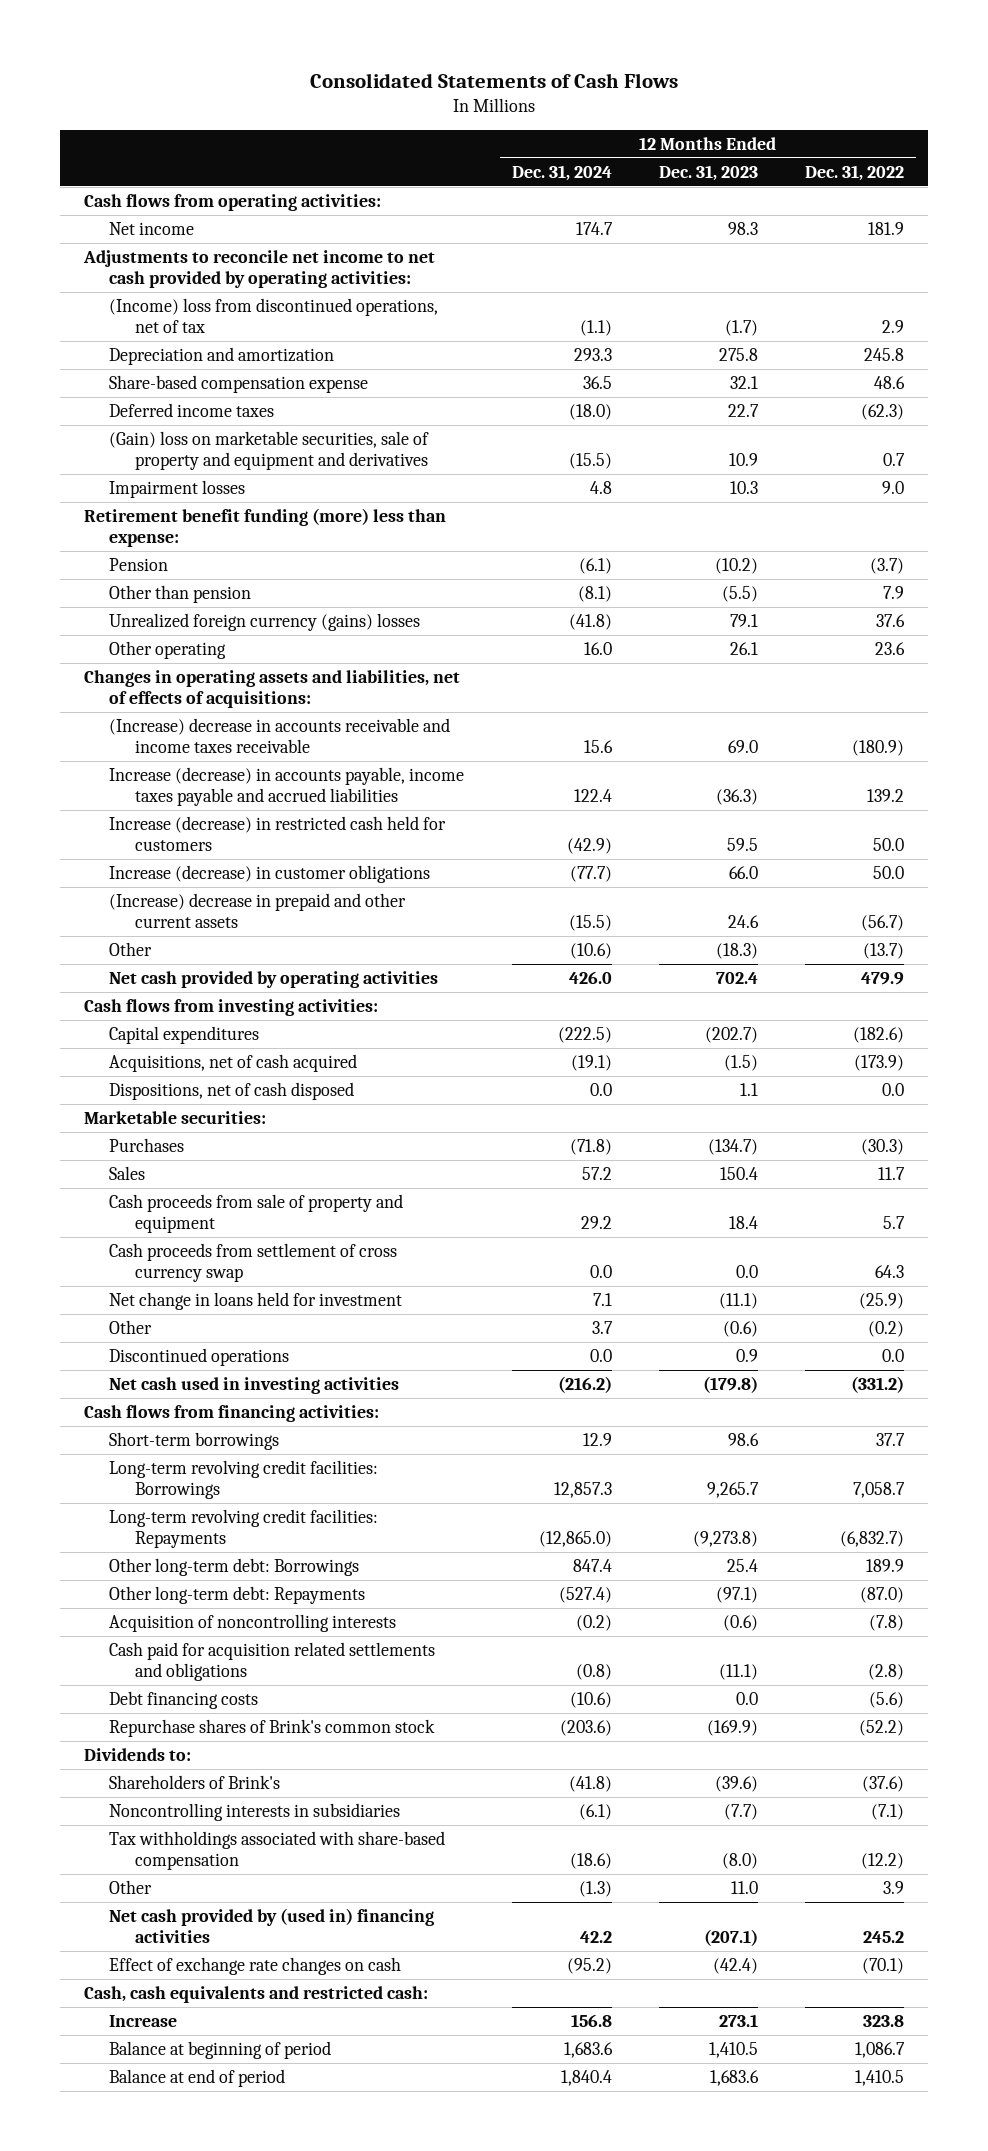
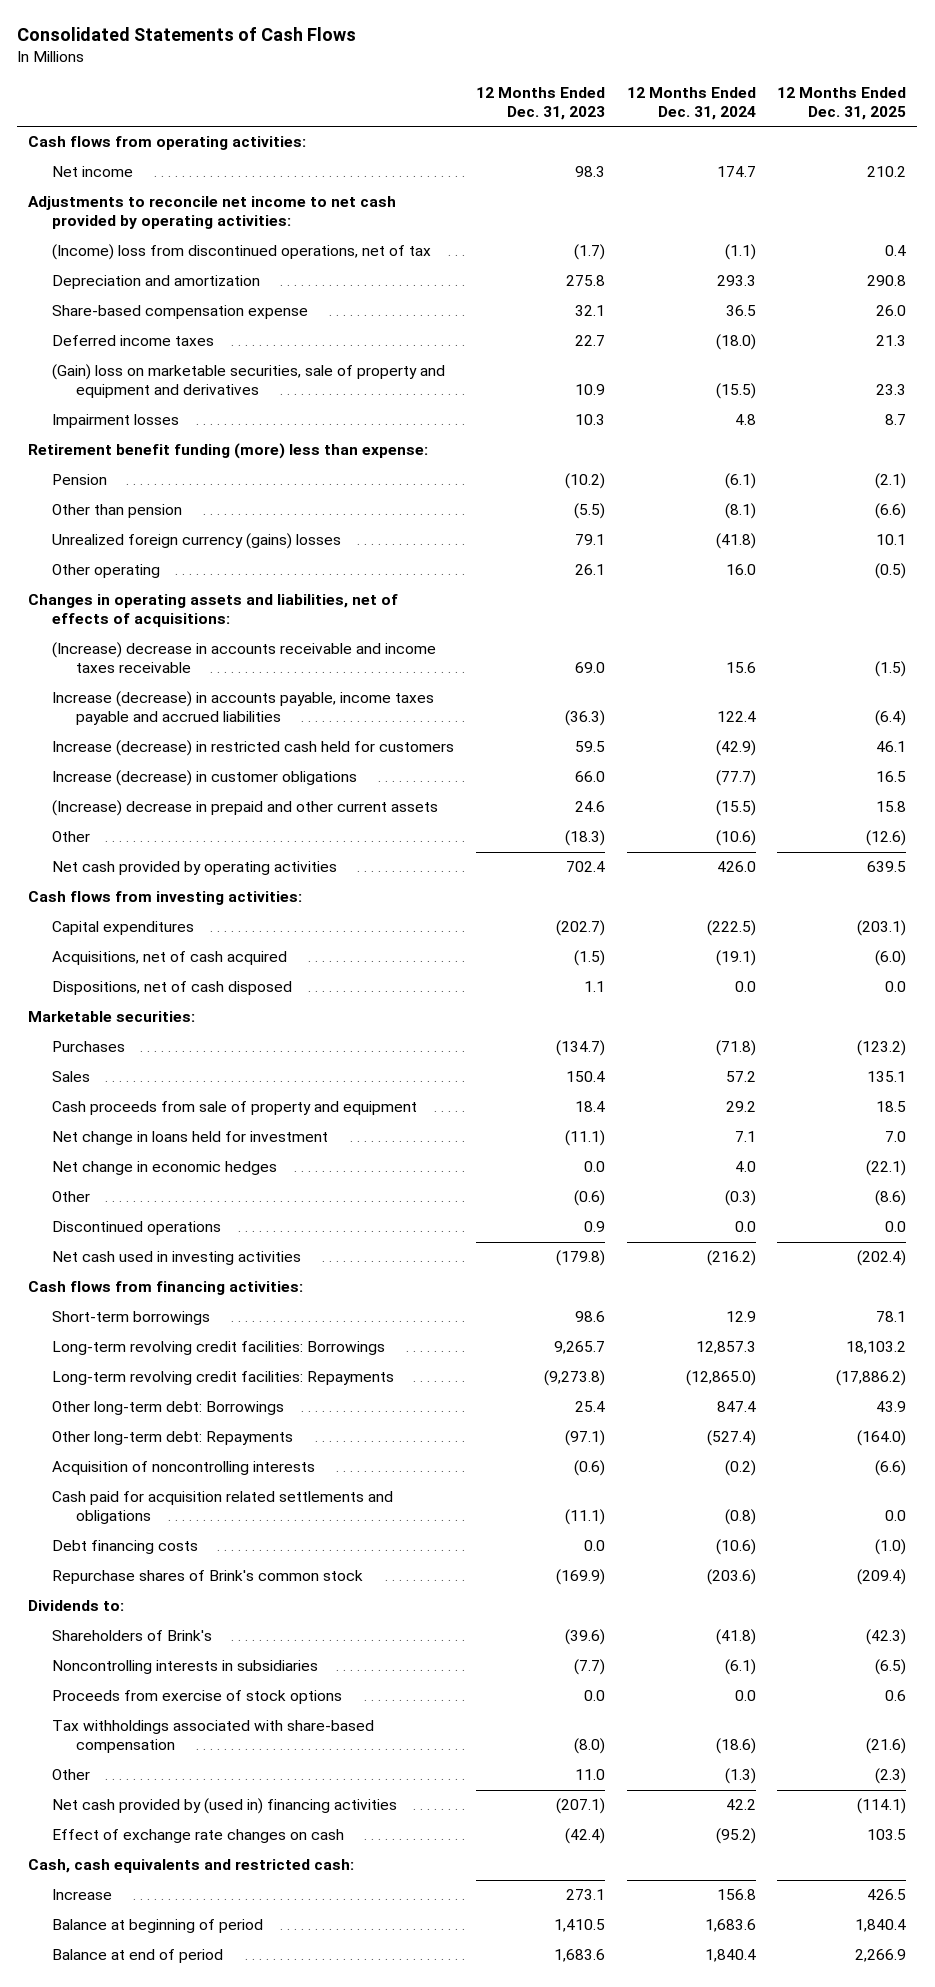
- | 12 Months Ended Dec. 31, 2024 | 12 Months Ended Dec. 31, 2023 | 12 Months Ended Dec. 31, 2022
+ | 12 Months Ended Dec. 31, 2023 | 12 Months Ended Dec. 31, 2024 | 12 Months Ended Dec. 31, 2025
- Cash proceeds from settlement of cross currency swap | 0.0 | 0.0 | 64.3
- Other | 3.7 | (0.6) | (0.2)
+ Net change in economic hedges | 0.0 | 4.0 | (22.1)
+ Other | (0.6) | (0.3) | (8.6)
+ Proceeds from exercise of stock options | 0.0 | 0.0 | 0.6

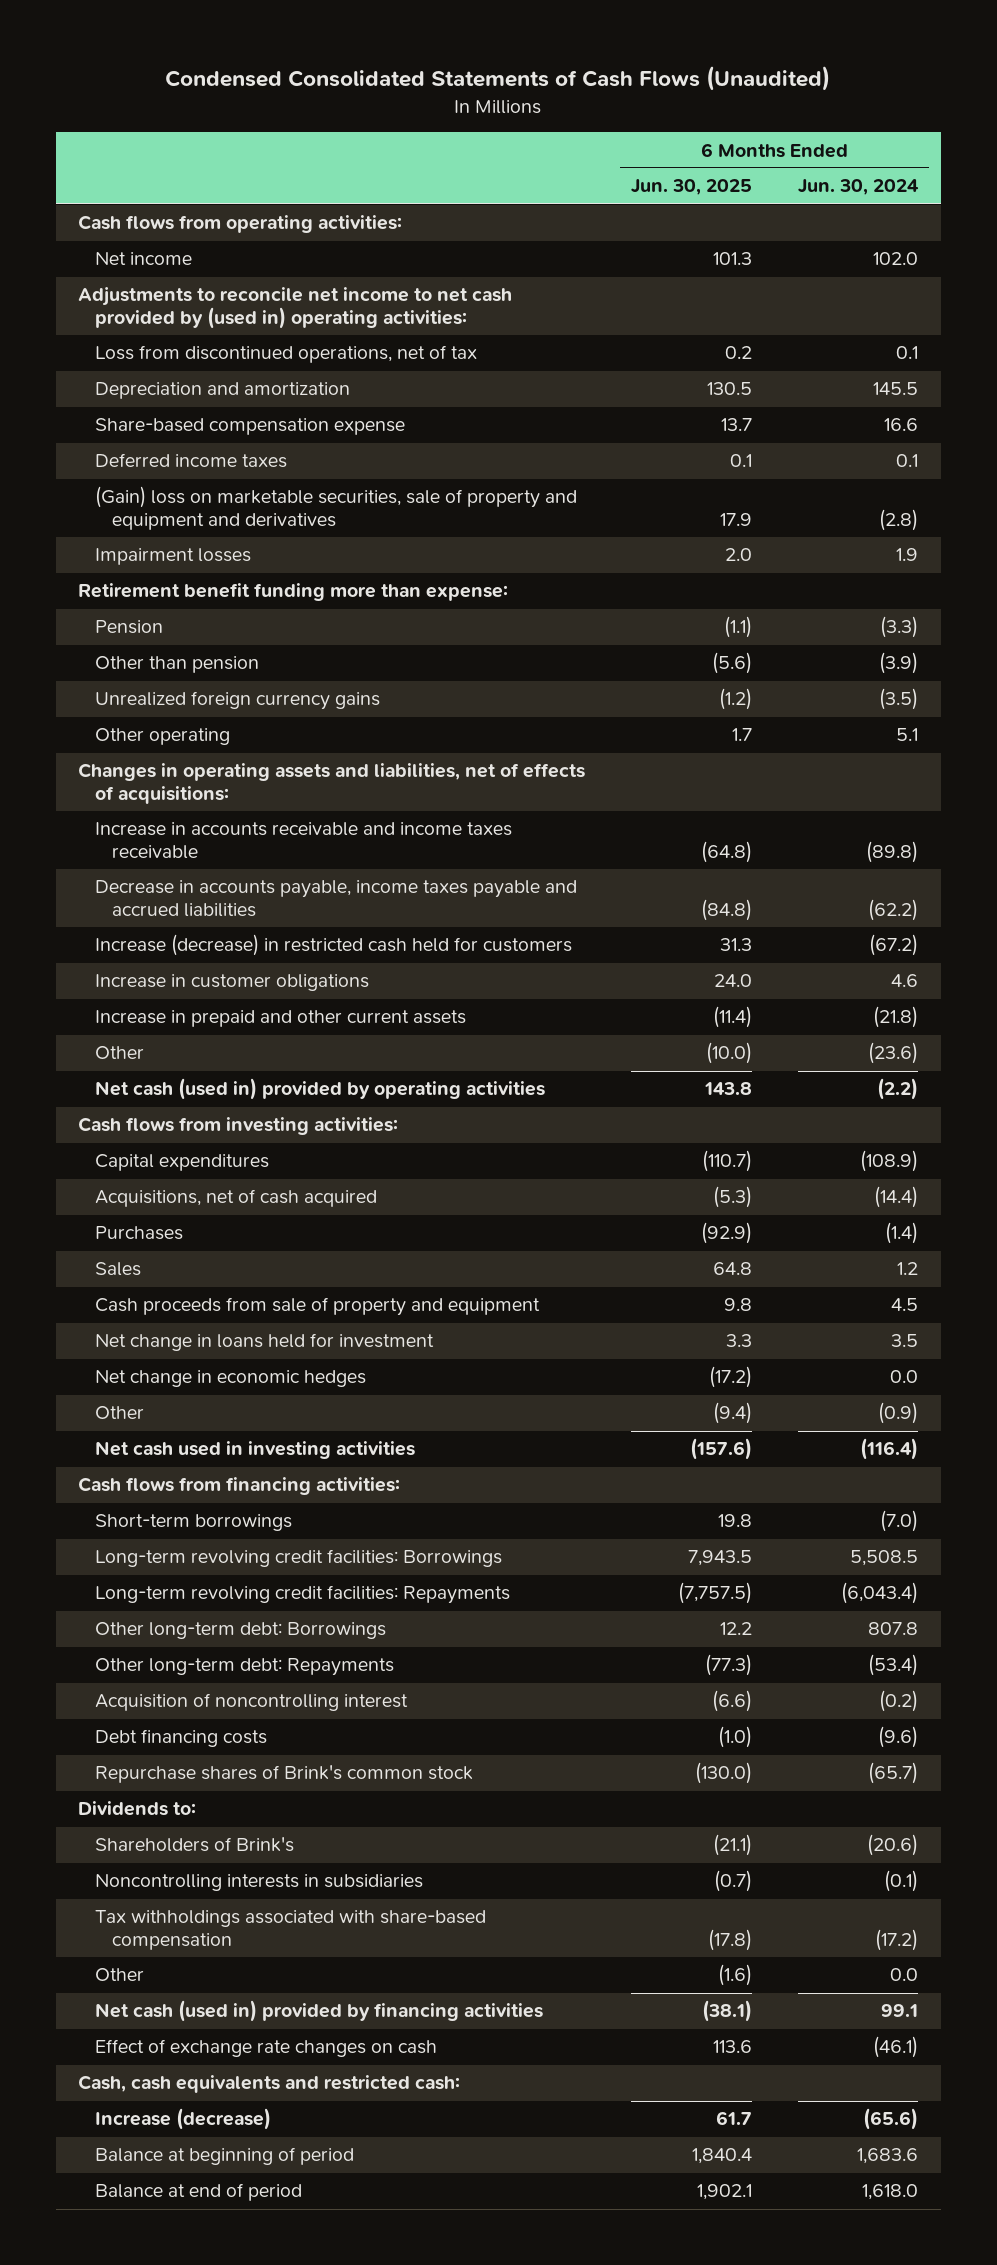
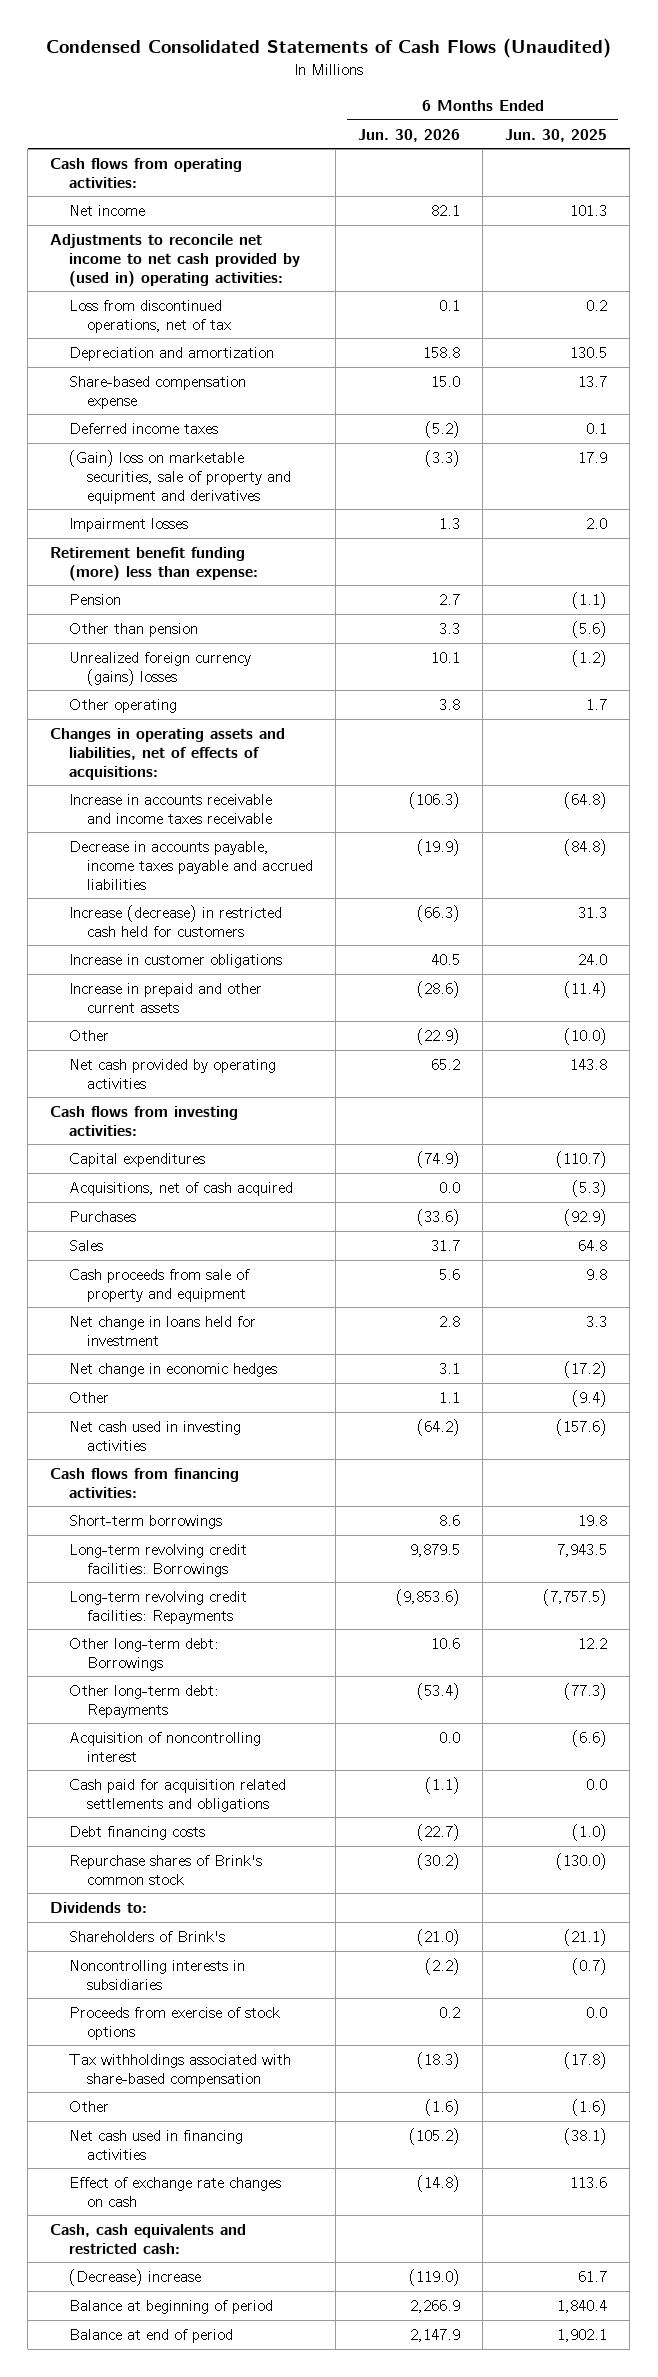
- | 6 Months Ended Jun. 30, 2025 | 6 Months Ended Jun. 30, 2024
+ | 6 Months Ended Jun. 30, 2026 | 6 Months Ended Jun. 30, 2025
- Retirement benefit funding more than expense:
+ Retirement benefit funding (more) less than expense:
- Unrealized foreign currency gains | (1.2) | (3.5)
+ Unrealized foreign currency (gains) losses | 10.1 | (1.2)
- Net cash (used in) provided by operating activities | 143.8 | (2.2)
+ Net cash provided by operating activities | 65.2 | 143.8
+ Cash paid for acquisition related settlements and obligations | (1.1) | 0.0
+ Proceeds from exercise of stock options | 0.2 | 0.0
- Net cash (used in) provided by financing activities | (38.1) | 99.1
+ Net cash used in financing activities | (105.2) | (38.1)
- Increase (decrease) | 61.7 | (65.6)
+ (Decrease) increase | (119.0) | 61.7

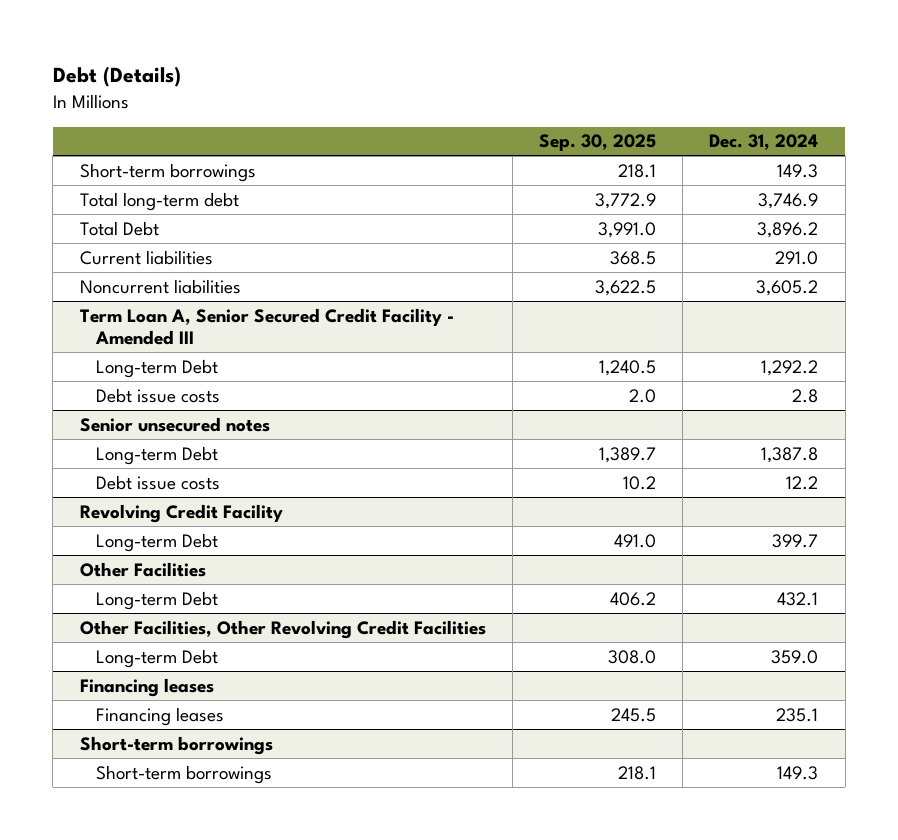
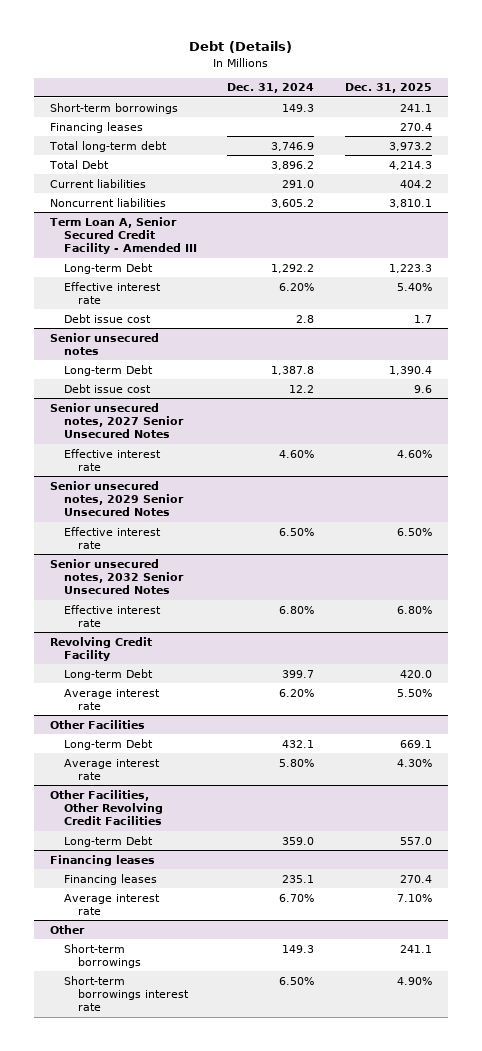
- | Sep. 30, 2025 | Dec. 31, 2024
+ | Dec. 31, 2024 | Dec. 31, 2025
+ Financing leases | | 270.4
@ Term Loan A, Senior Secured Credit Facility - Amended III
- Debt issue costs | 2.0 | 2.8
+ Effective interest rate | 6.20% | 5.40%
+ Debt issue cost | 2.8 | 1.7
@ Senior unsecured notes
- Debt issue costs | 10.2 | 12.2
+ Debt issue cost | 12.2 | 9.6
+ Senior unsecured notes, 2027 Senior Unsecured Notes
+ Effective interest rate | 4.60% | 4.60%
+ Senior unsecured notes, 2029 Senior Unsecured Notes
+ Effective interest rate | 6.50% | 6.50%
+ Senior unsecured notes, 2032 Senior Unsecured Notes
+ Effective interest rate | 6.80% | 6.80%
@ Revolving Credit Facility
+ Average interest rate | 6.20% | 5.50%
@ Other Facilities
+ Average interest rate | 5.80% | 4.30%
- Short-term borrowings
@ Financing leases
+ Average interest rate | 6.70% | 7.10%
+ Other
+ Short-term borrowings interest rate | 6.50% | 4.90%

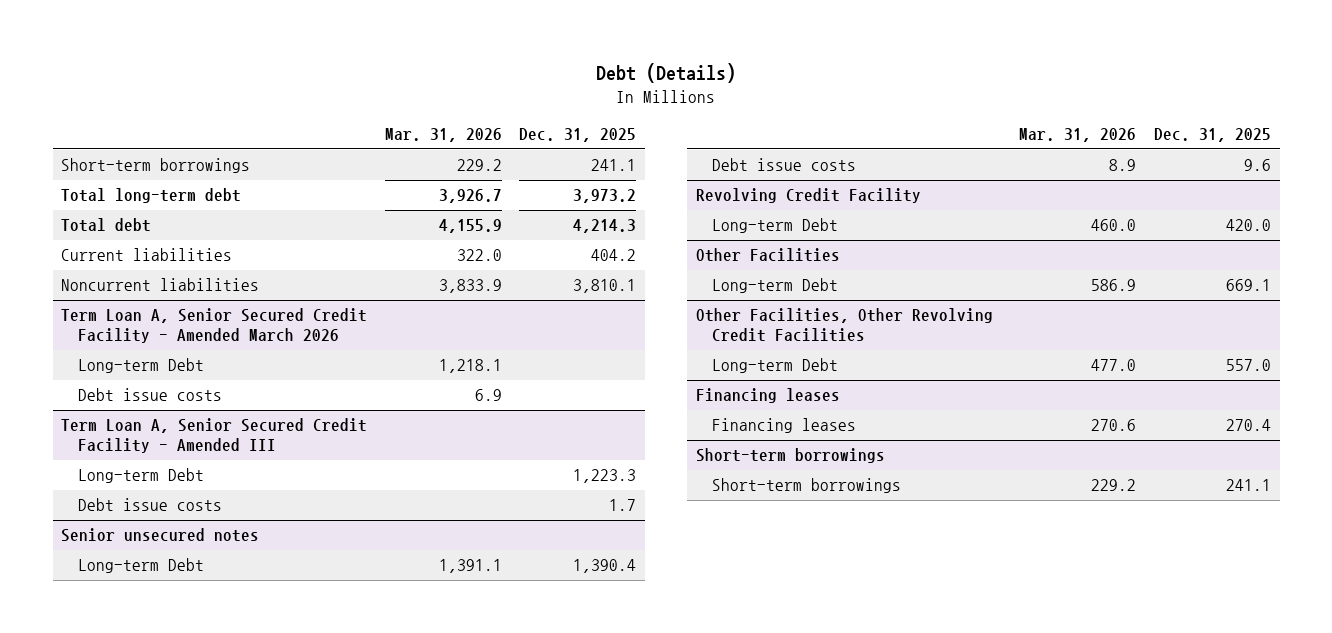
- | Dec. 31, 2024 | Dec. 31, 2025
+ | Mar. 31, 2026 | Dec. 31, 2025
- Financing leases | | 270.4
- Total Debt | 3,896.2 | 4,214.3
+ Total debt | 4,155.9 | 4,214.3
+ Term Loan A, Senior Secured Credit Facility - Amended March 2026
+ Long-term Debt | 1,218.1 |
+ Debt issue costs | 6.9 |
@ Term Loan A, Senior Secured Credit Facility - Amended III
- Effective interest rate | 6.20% | 5.40%
- Debt issue cost | 2.8 | 1.7
+ Debt issue costs | | 1.7
@ Senior unsecured notes
- Debt issue cost | 12.2 | 9.6
- Senior unsecured notes, 2027 Senior Unsecured Notes
- Effective interest rate | 4.60% | 4.60%
- Senior unsecured notes, 2029 Senior Unsecured Notes
- Effective interest rate | 6.50% | 6.50%
- Senior unsecured notes, 2032 Senior Unsecured Notes
- Effective interest rate | 6.80% | 6.80%
@ Senior unsecured notes
+ Debt issue costs | 8.9 | 9.6
@ Revolving Credit Facility
- Average interest rate | 6.20% | 5.50%
@ Other Facilities
- Average interest rate | 5.80% | 4.30%
@ Financing leases
- Average interest rate | 6.70% | 7.10%
- Other
+ Short-term borrowings
- Short-term borrowings interest rate | 6.50% | 4.90%

